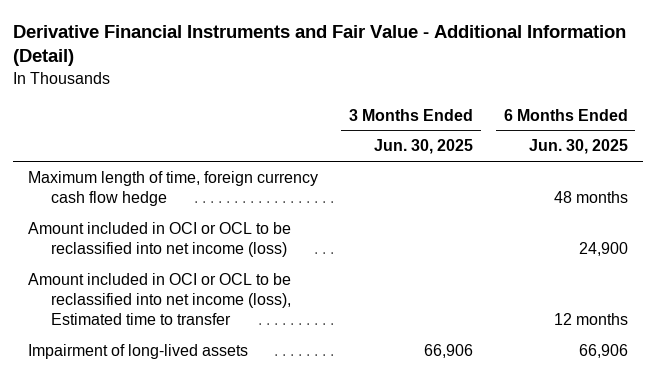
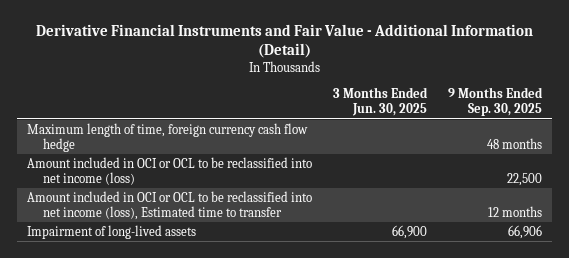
- | 3 Months Ended Jun. 30, 2025 | 6 Months Ended Jun. 30, 2025
+ | 3 Months Ended Jun. 30, 2025 | 9 Months Ended Sep. 30, 2025
- Impairment of long-lived assets | 66,906 | 66,906
+ Impairment of long-lived assets | 66,900 | 66,906

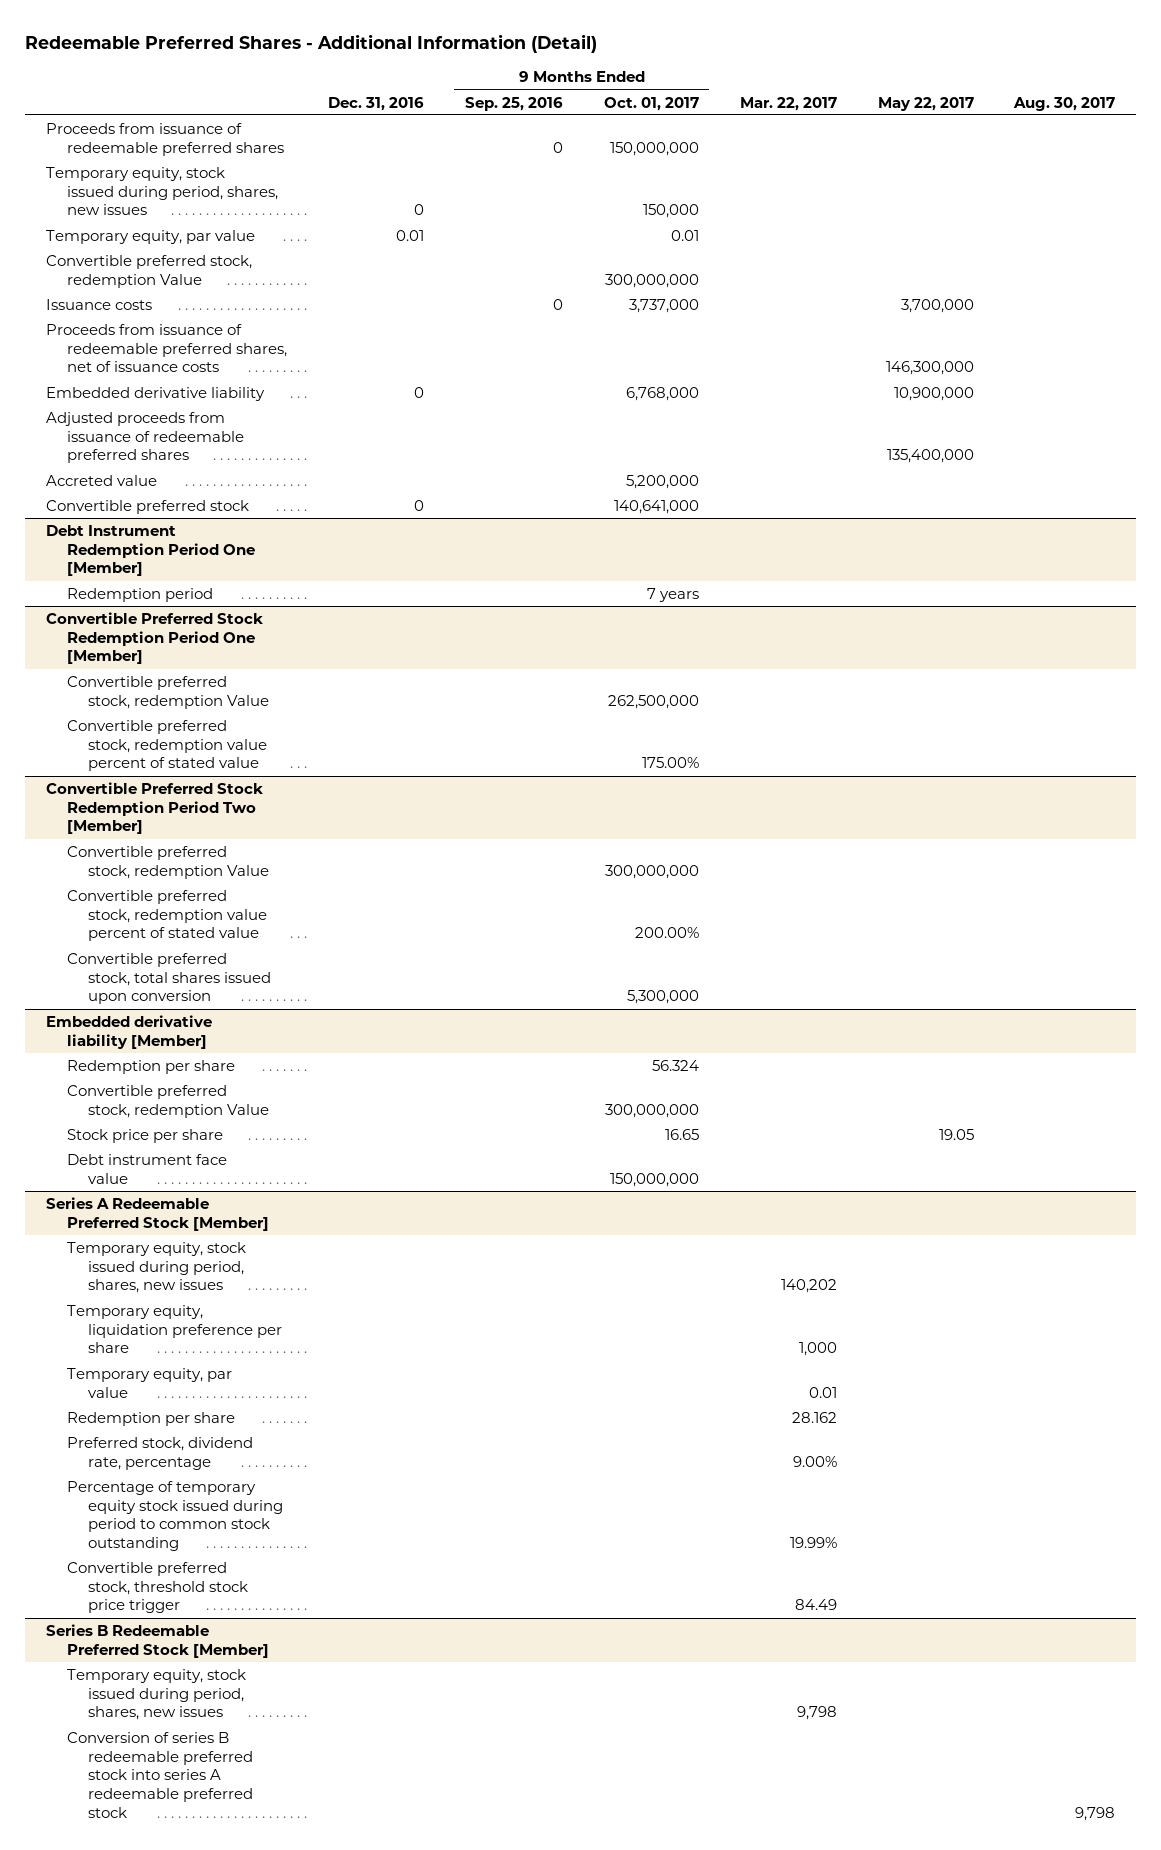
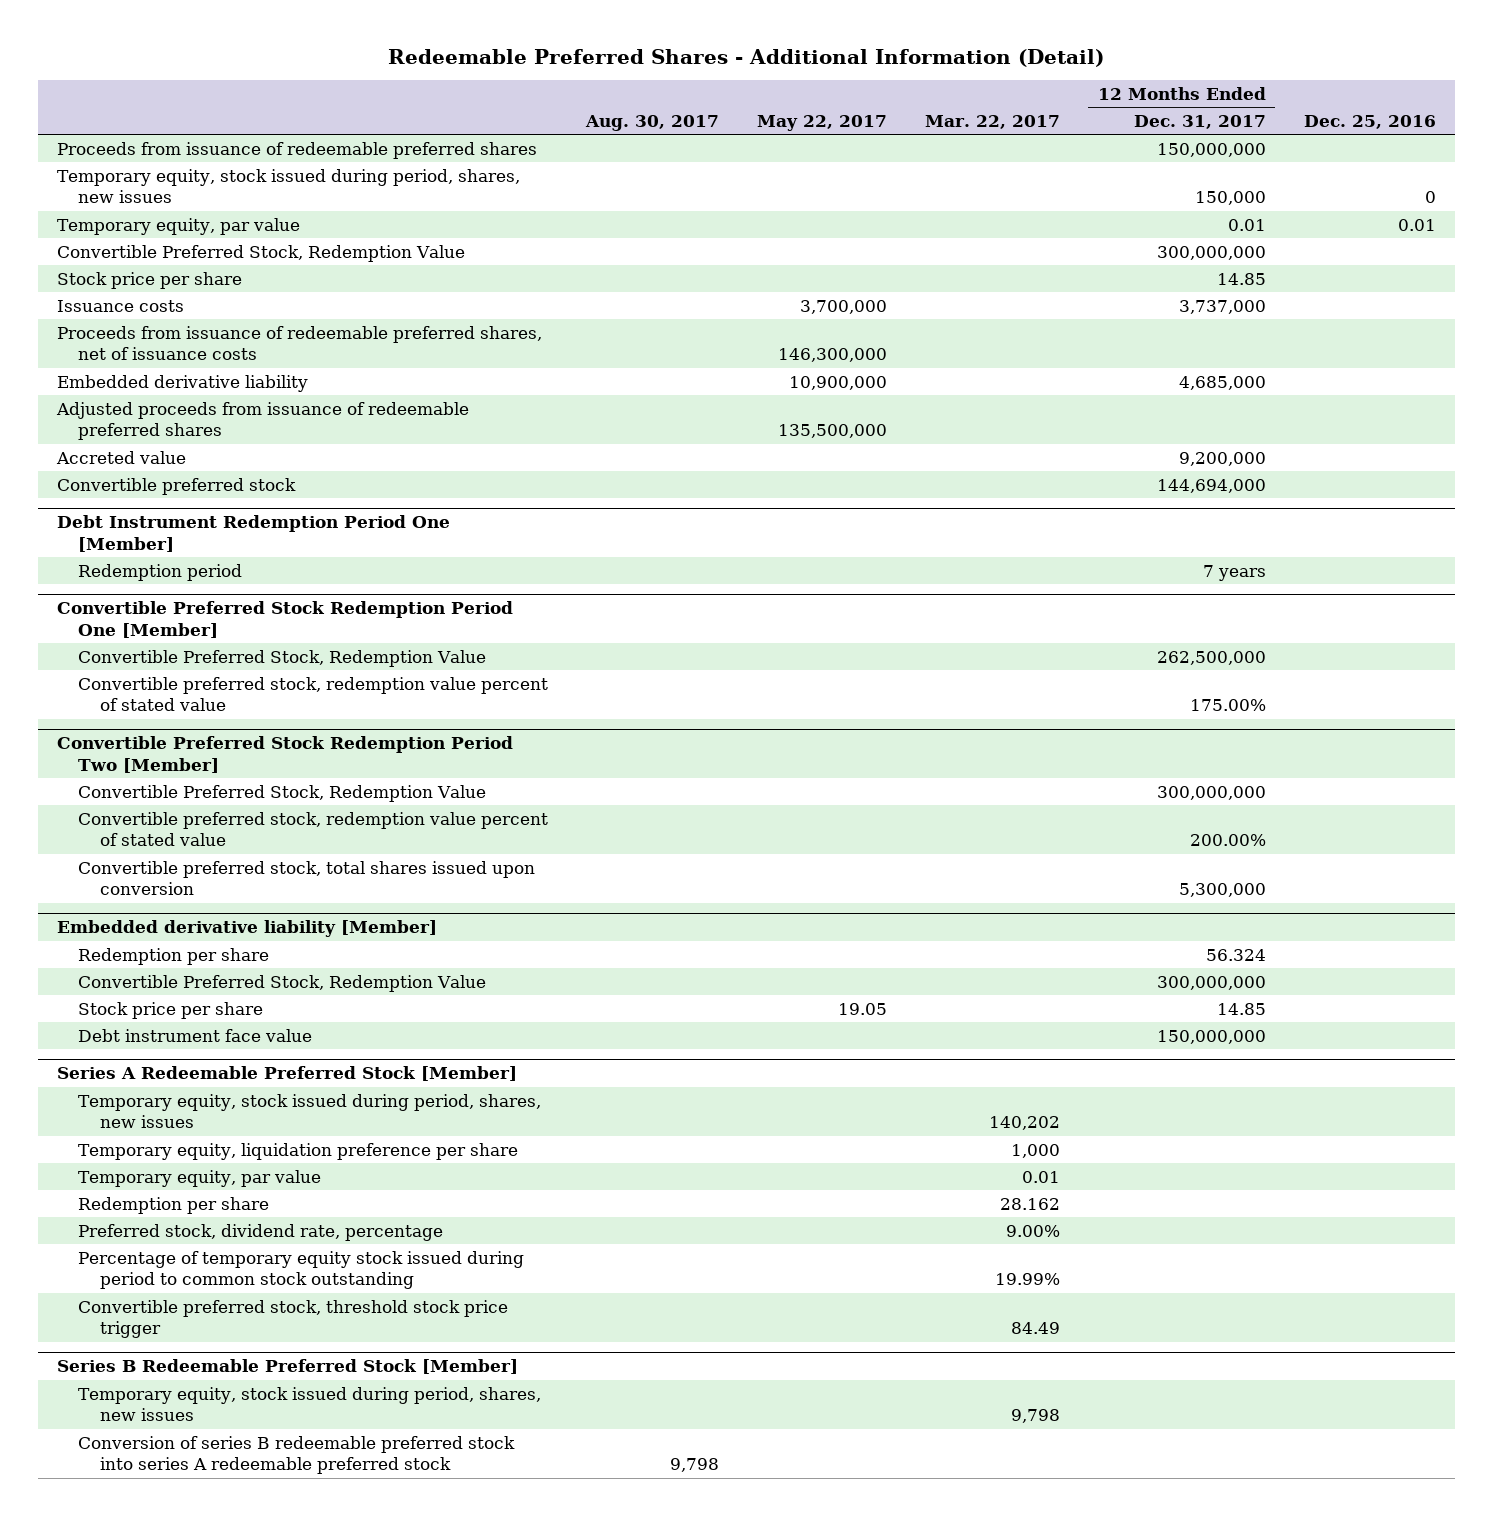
- | Dec. 31, 2016 | 9 Months Ended Sep. 25, 2016 | 9 Months Ended Oct. 01, 2017 | Mar. 22, 2017 | May 22, 2017 | Aug. 30, 2017
+ | Aug. 30, 2017 | May 22, 2017 | Mar. 22, 2017 | 12 Months Ended Dec. 31, 2017 | Dec. 25, 2016
- Convertible preferred stock, redemption Value | | | 300,000,000 | | |
+ Convertible Preferred Stock, Redemption Value | | | | 300,000,000 |
+ Stock price per share | | | | 14.85 |
- Adjusted proceeds from issuance of redeemable preferred shares | | | | | 135,400,000 |
+ Adjusted proceeds from issuance of redeemable preferred shares | | 135,500,000 | | |
@ Convertible Preferred Stock Redemption Period One [Member]
- Convertible preferred stock, redemption Value | | | 262,500,000 | | |
+ Convertible Preferred Stock, Redemption Value | | | | 262,500,000 |
@ Convertible Preferred Stock Redemption Period Two [Member]
- Convertible preferred stock, redemption Value | | | 300,000,000 | | |
+ Convertible Preferred Stock, Redemption Value | | | | 300,000,000 |
@ Embedded derivative liability [Member]
- Convertible preferred stock, redemption Value | | | 300,000,000 | | |
+ Convertible Preferred Stock, Redemption Value | | | | 300,000,000 |

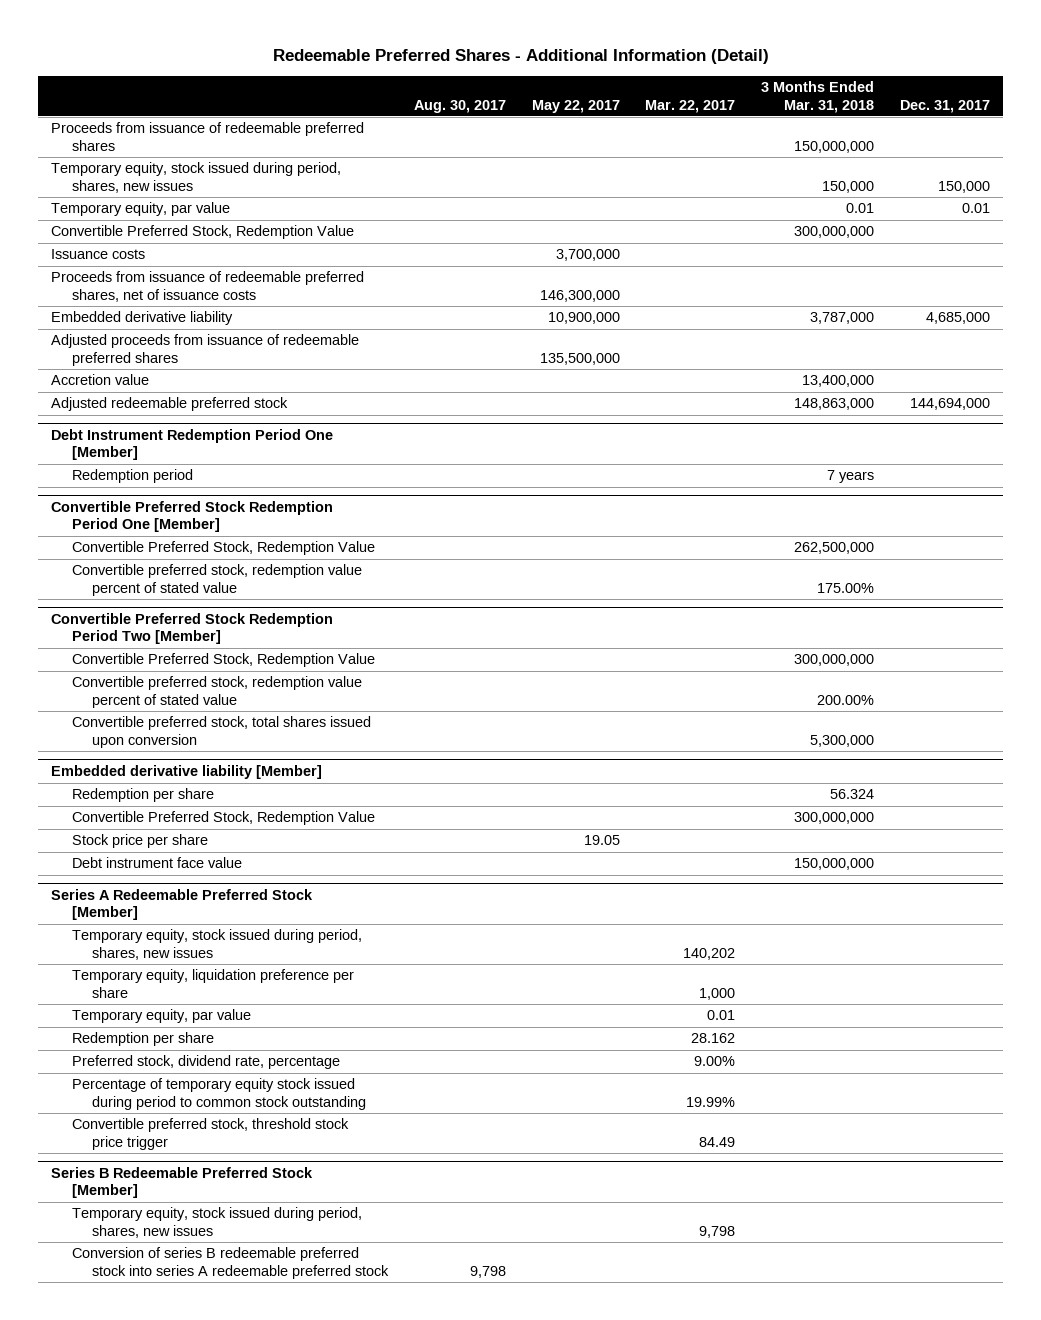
- | Aug. 30, 2017 | May 22, 2017 | Mar. 22, 2017 | 12 Months Ended Dec. 31, 2017 | Dec. 25, 2016
+ | Aug. 30, 2017 | May 22, 2017 | Mar. 22, 2017 | 3 Months Ended Mar. 31, 2018 | Dec. 31, 2017
- Stock price per share | | | | 14.85 |
- Accreted value | | | | 9,200,000 |
- Convertible preferred stock | | | | 144,694,000 |
+ Accretion value | | | | 13,400,000 |
+ Adjusted redeemable preferred stock | | | | 148,863,000 | 144,694,000

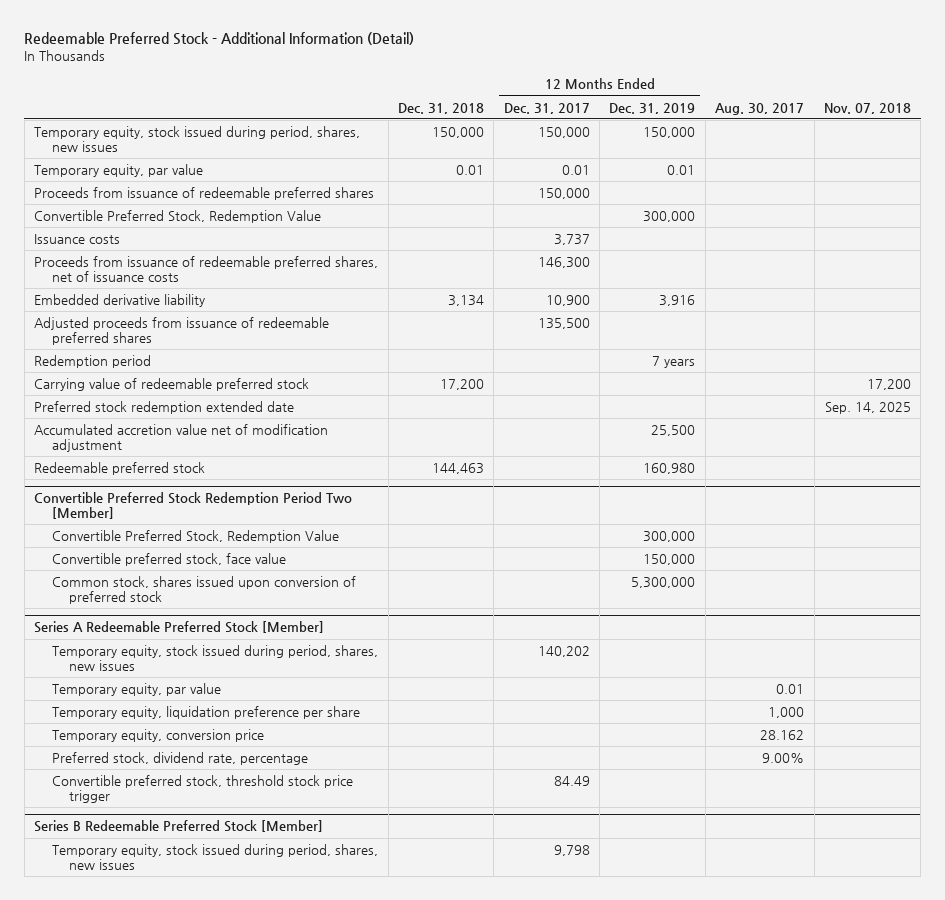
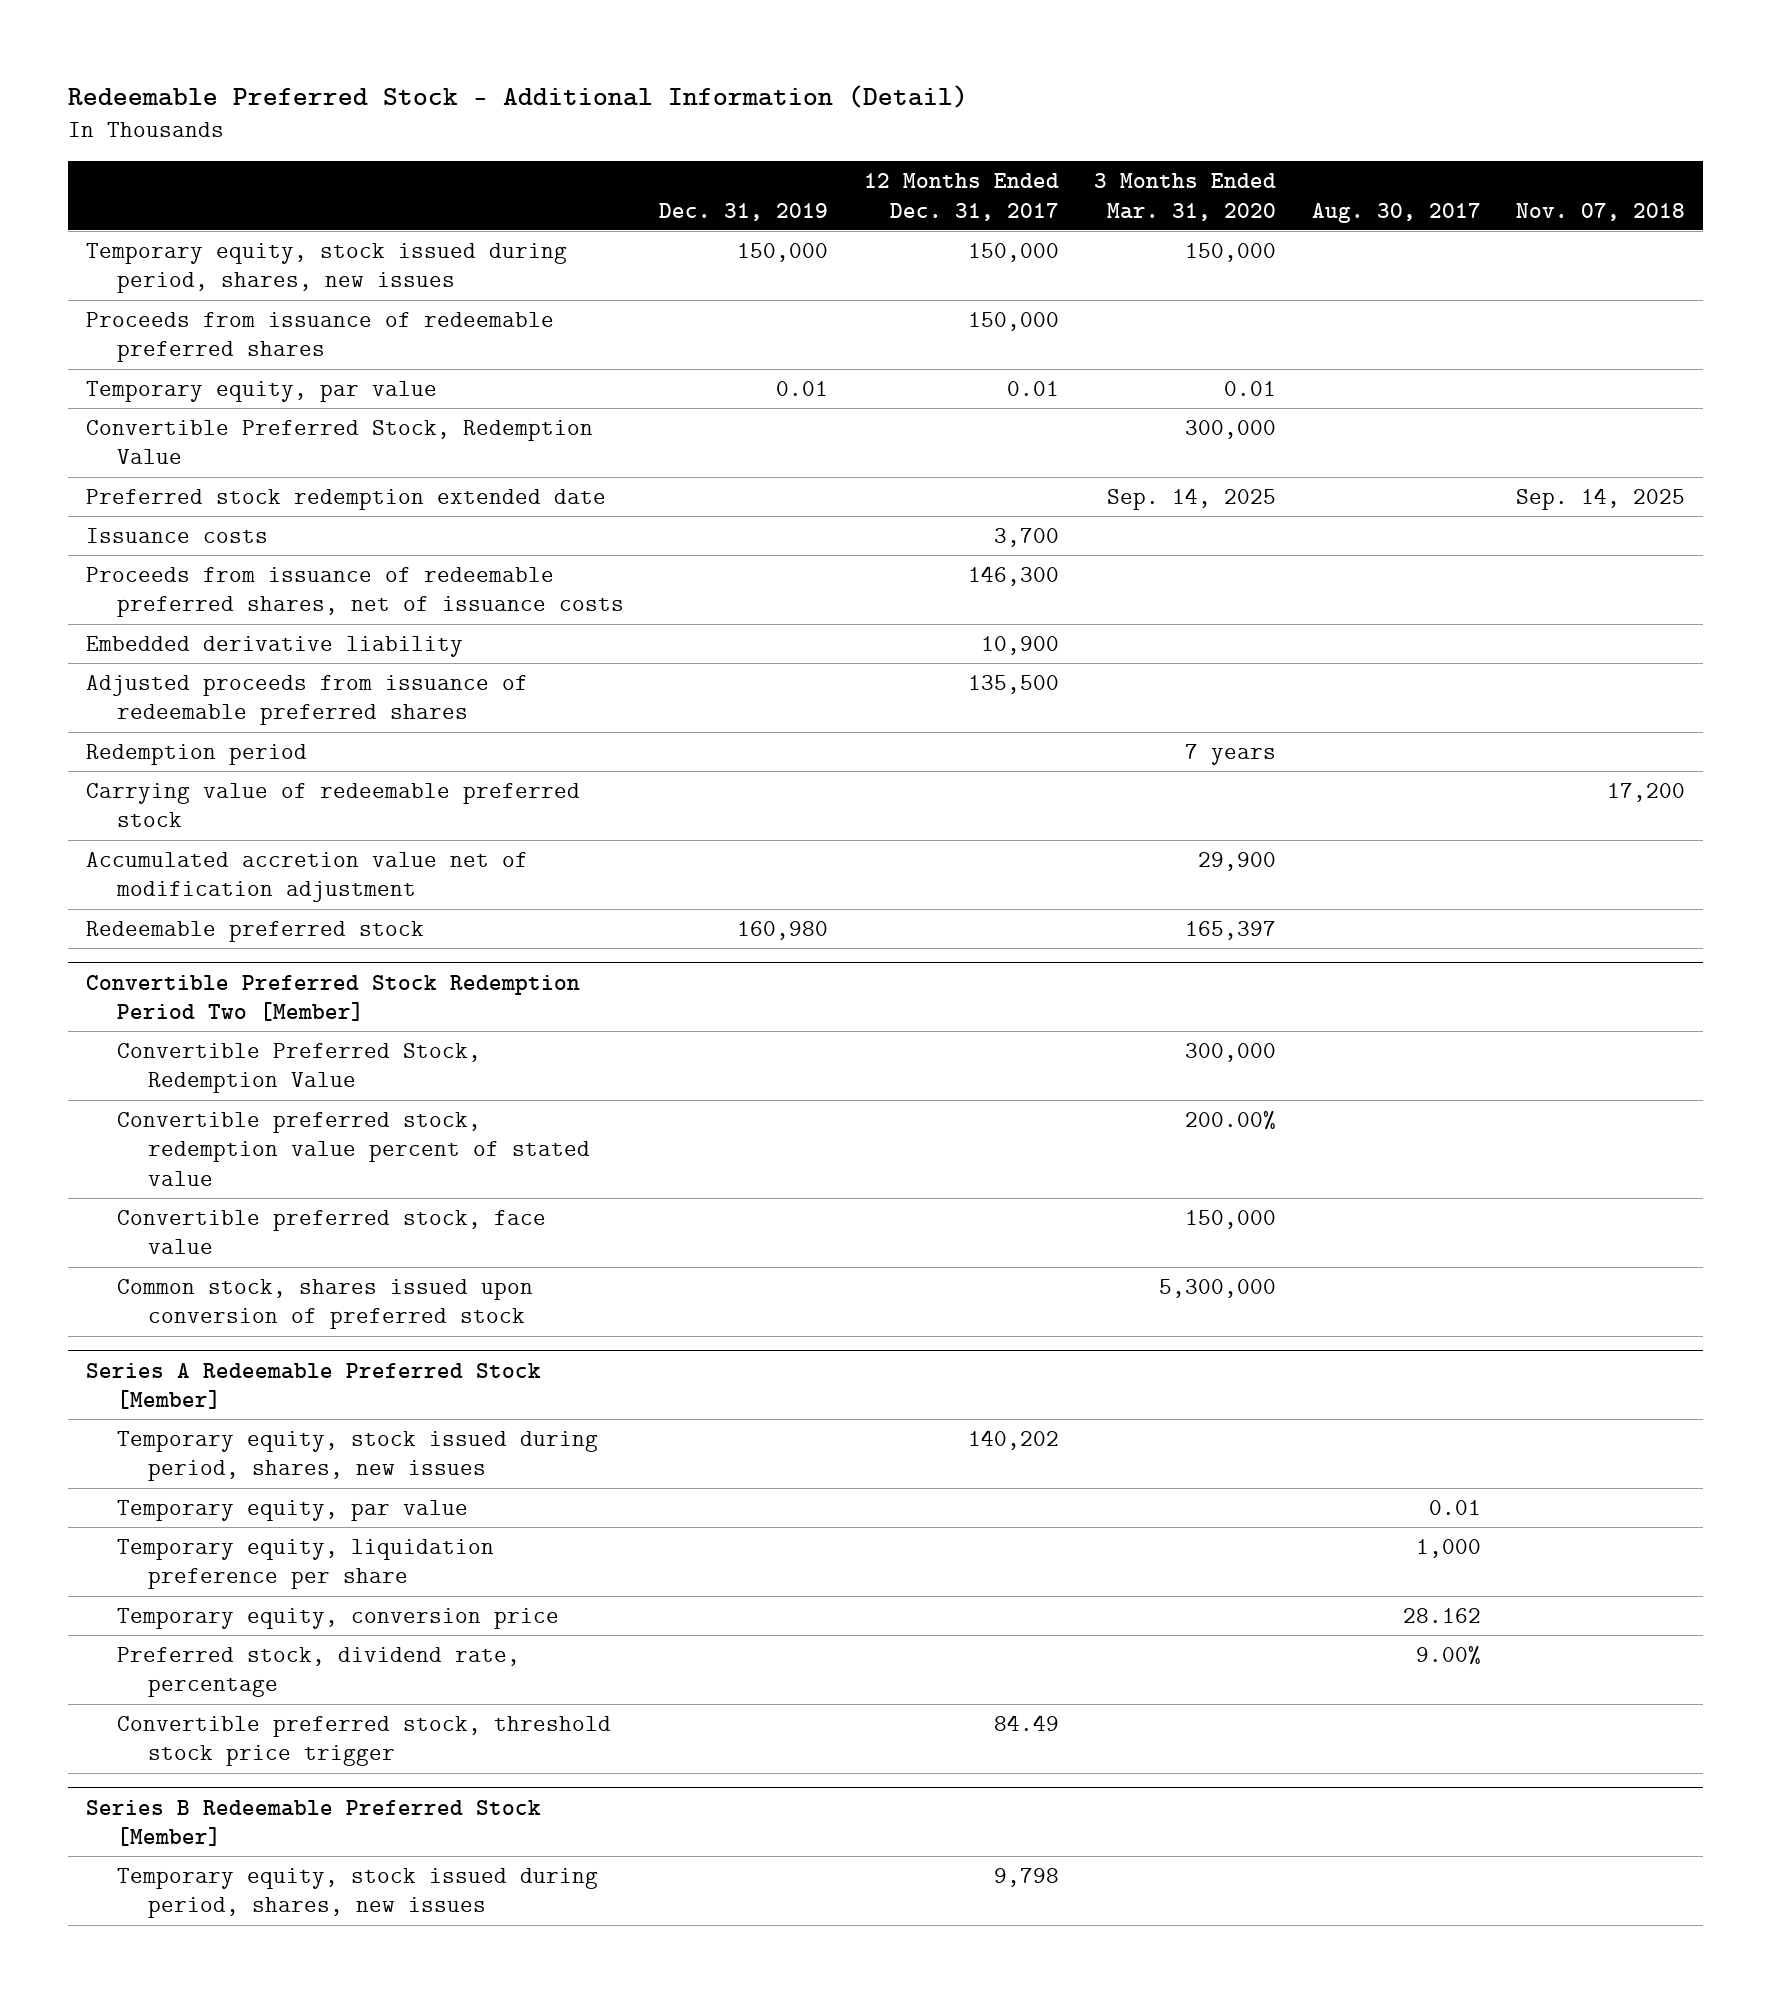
- | Dec. 31, 2018 | 12 Months Ended Dec. 31, 2017 | 12 Months Ended Dec. 31, 2019 | Aug. 30, 2017 | Nov. 07, 2018
+ | Dec. 31, 2019 | 12 Months Ended Dec. 31, 2017 | 3 Months Ended Mar. 31, 2020 | Aug. 30, 2017 | Nov. 07, 2018
moved down: Temporary equity, par value | 0.01 | 0.01 | 0.01 | |
- Issuance costs | | 3,737 | | |
moved up: Preferred stock redemption extended date | | | Sep. 14, 2025 | | Sep. 14, 2025
+ Issuance costs | | 3,700 | | |
@ Convertible Preferred Stock Redemption Period Two [Member]
+ Convertible preferred stock, redemption value percent of stated value | | | 200.00% | |

